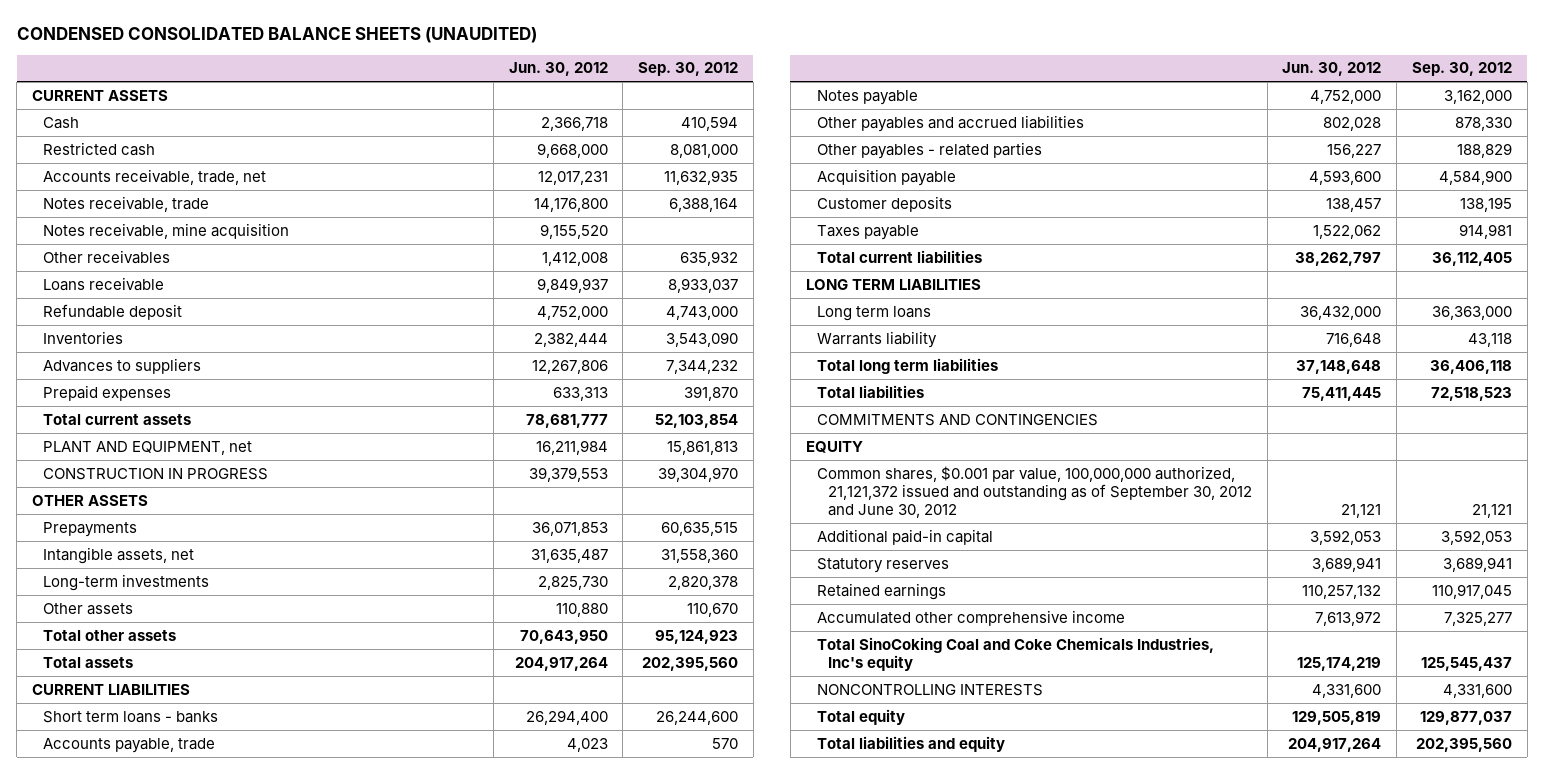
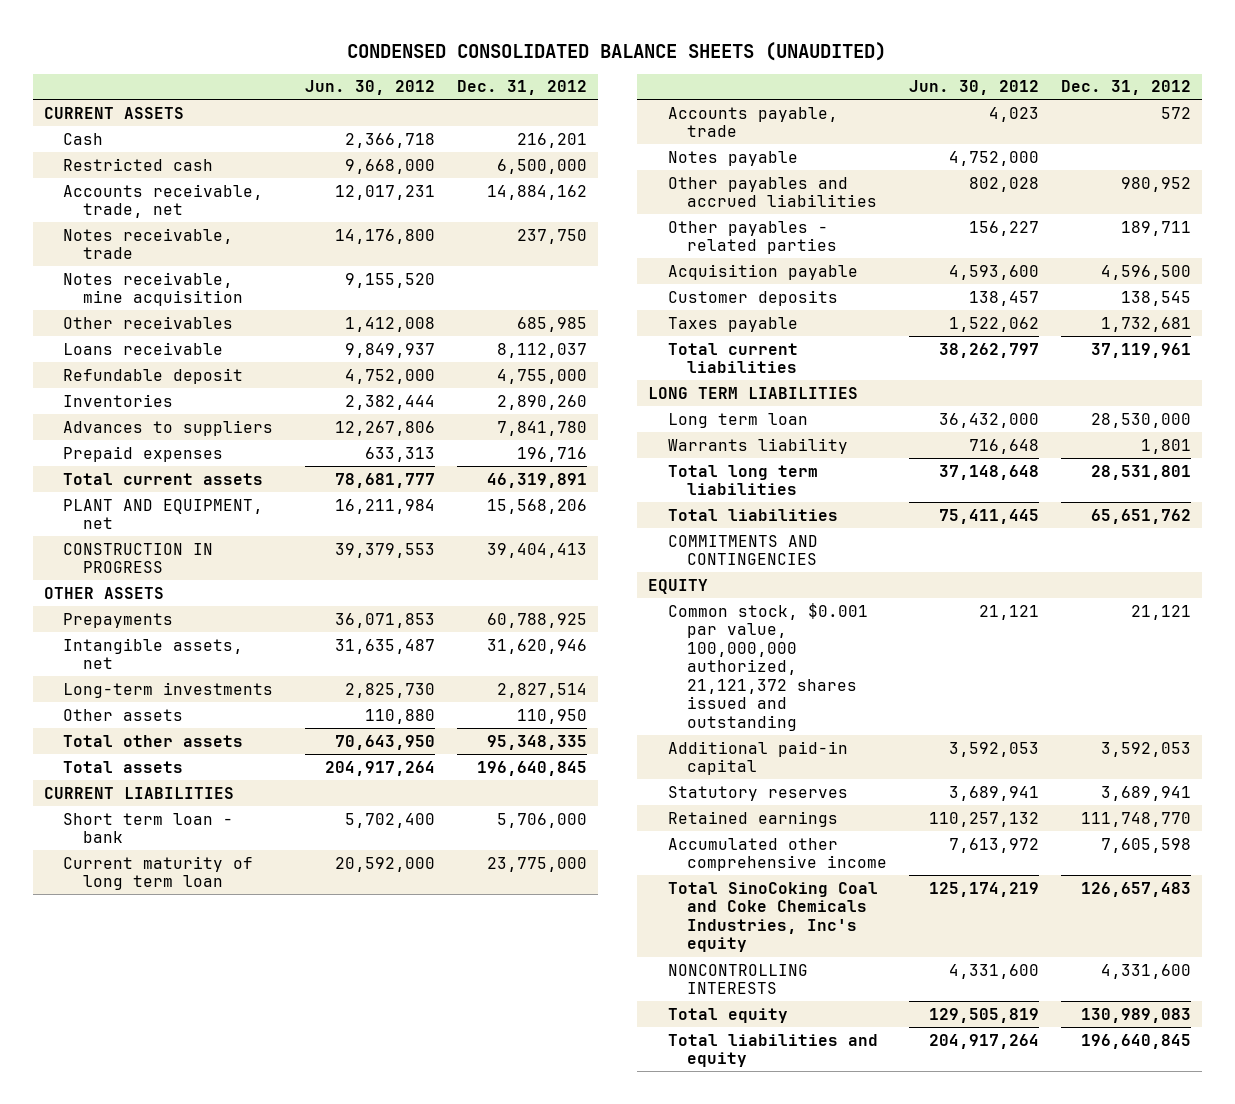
- | Jun. 30, 2012 | Sep. 30, 2012
+ | Jun. 30, 2012 | Dec. 31, 2012
- Short term loans - banks | 26,294,400 | 26,244,600
+ Short term loan - bank | 5,702,400 | 5,706,000
+ Current maturity of long term loan | 20,592,000 | 23,775,000
- Long term loans | 36,432,000 | 36,363,000
+ Long term loan | 36,432,000 | 28,530,000
- Common shares, $0.001 par value, 100,000,000 authorized, 21,121,372 issued and outstanding as of September 30, 2012 and June 30, 2012 | 21,121 | 21,121
+ Common stock, $0.001 par value, 100,000,000 authorized, 21,121,372 shares issued and outstanding | 21,121 | 21,121

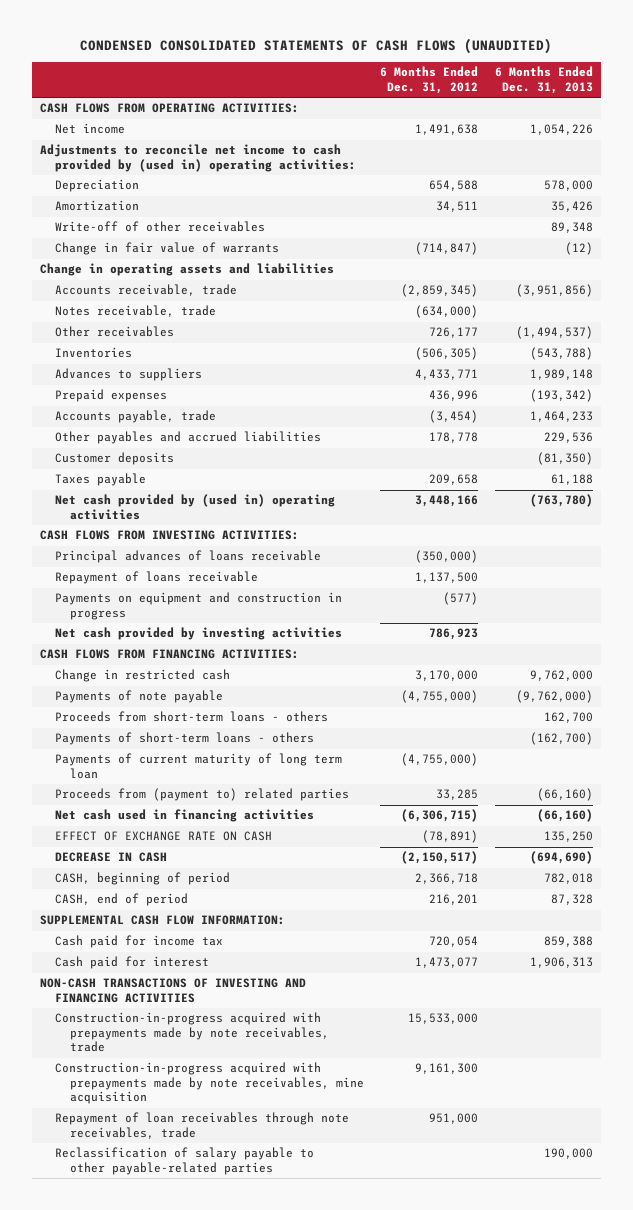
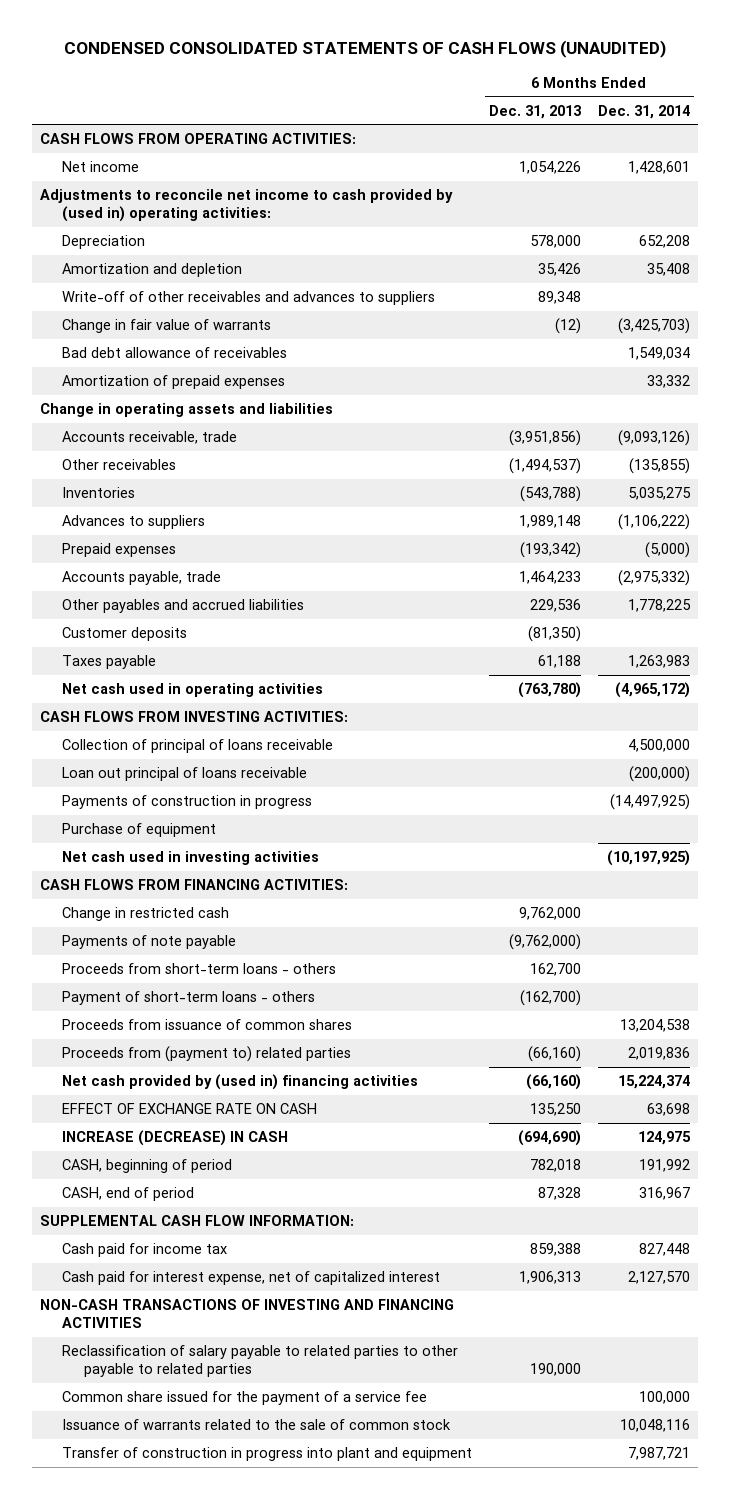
- | 6 Months Ended Dec. 31, 2012 | 6 Months Ended Dec. 31, 2013
+ | 6 Months Ended Dec. 31, 2013 | 6 Months Ended Dec. 31, 2014
- Amortization | 34,511 | 35,426
- Write-off of other receivables | | 89,348
+ Amortization and depletion | 35,426 | 35,408
+ Write-off of other receivables and advances to suppliers | 89,348 |
+ Bad debt allowance of receivables | | 1,549,034
+ Amortization of prepaid expenses | | 33,332
- Notes receivable, trade | (634,000) |
- Net cash provided by (used in) operating activities | 3,448,166 | (763,780)
+ Net cash used in operating activities | (763,780) | (4,965,172)
- Principal advances of loans receivable | (350,000) |
- Repayment of loans receivable | 1,137,500 |
- Payments on equipment and construction in progress | (577) |
- Net cash provided by investing activities | 786,923 |
+ Collection of principal of loans receivable | | 4,500,000
+ Loan out principal of loans receivable | | (200,000)
+ Payments of construction in progress | | (14,497,925)
+ Purchase of equipment
+ Net cash used in investing activities | | (10,197,925)
- Payments of short-term loans - others | | (162,700)
- Payments of current maturity of long term loan | (4,755,000) |
+ Payment of short-term loans - others | (162,700) |
+ Proceeds from issuance of common shares | | 13,204,538
- Net cash used in financing activities | (6,306,715) | (66,160)
+ Net cash provided by (used in) financing activities | (66,160) | 15,224,374
- DECREASE IN CASH | (2,150,517) | (694,690)
+ INCREASE (DECREASE) IN CASH | (694,690) | 124,975
- Cash paid for interest | 1,473,077 | 1,906,313
+ Cash paid for interest expense, net of capitalized interest | 1,906,313 | 2,127,570
- Construction-in-progress acquired with prepayments made by note receivables, trade | 15,533,000 |
- Construction-in-progress acquired with prepayments made by note receivables, mine acquisition | 9,161,300 |
- Repayment of loan receivables through note receivables, trade | 951,000 |
- Reclassification of salary payable to other payable-related parties | | 190,000
+ Reclassification of salary payable to related parties to other payable to related parties | 190,000 |
+ Common share issued for the payment of a service fee | | 100,000
+ Issuance of warrants related to the sale of common stock | | 10,048,116
+ Transfer of construction in progress into plant and equipment | | 7,987,721

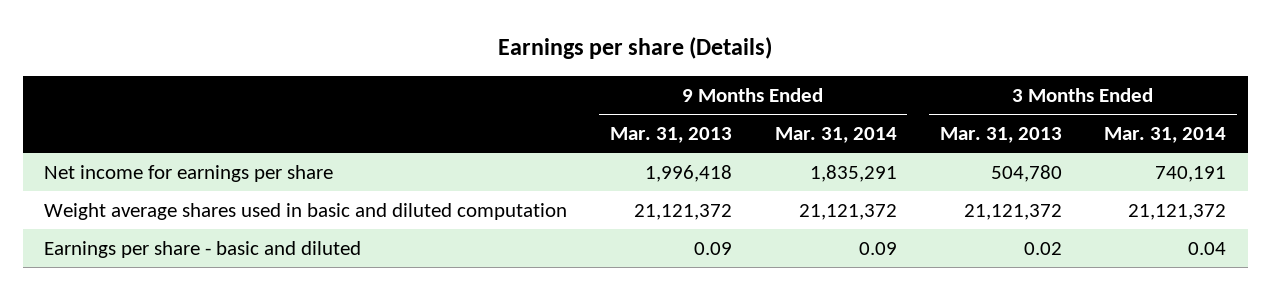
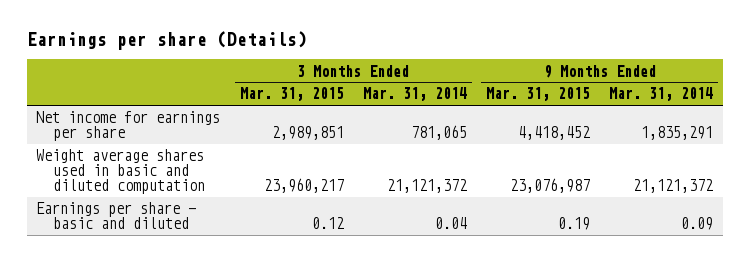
- | 9 Months Ended Mar. 31, 2013 | 9 Months Ended Mar. 31, 2014 | 3 Months Ended Mar. 31, 2013 | 3 Months Ended Mar. 31, 2014
+ | 3 Months Ended Mar. 31, 2015 | 3 Months Ended Mar. 31, 2014 | 9 Months Ended Mar. 31, 2015 | 9 Months Ended Mar. 31, 2014
- Net income for earnings per share | 1,996,418 | 1,835,291 | 504,780 | 740,191
+ Net income for earnings per share | 2,989,851 | 781,065 | 4,418,452 | 1,835,291

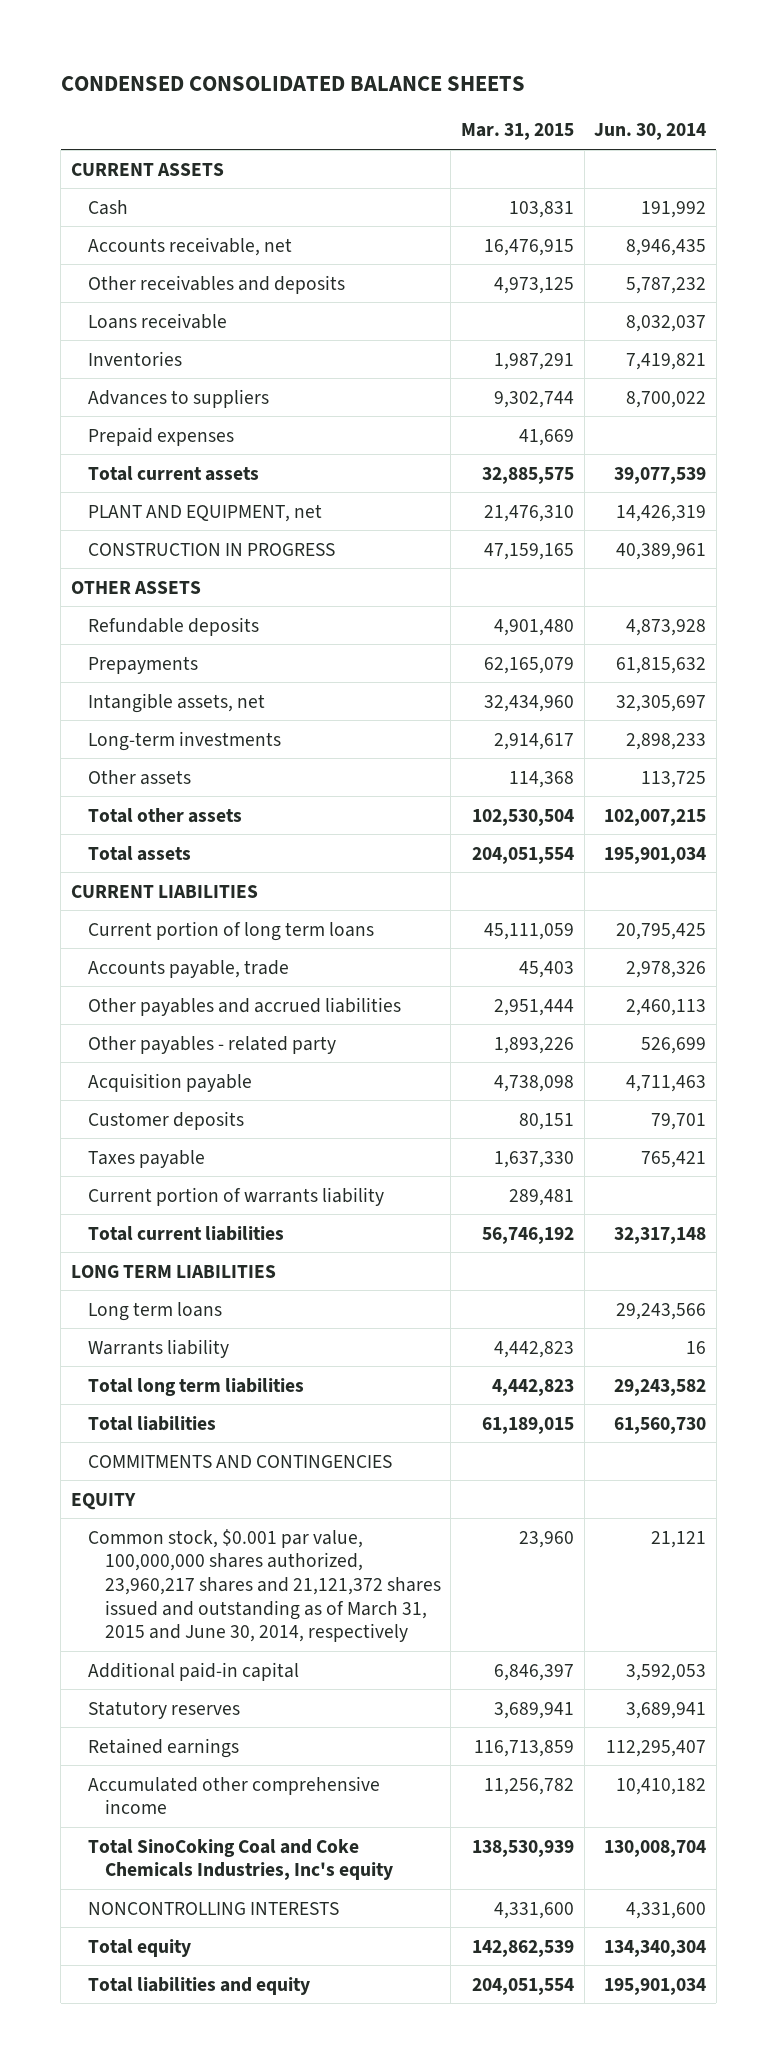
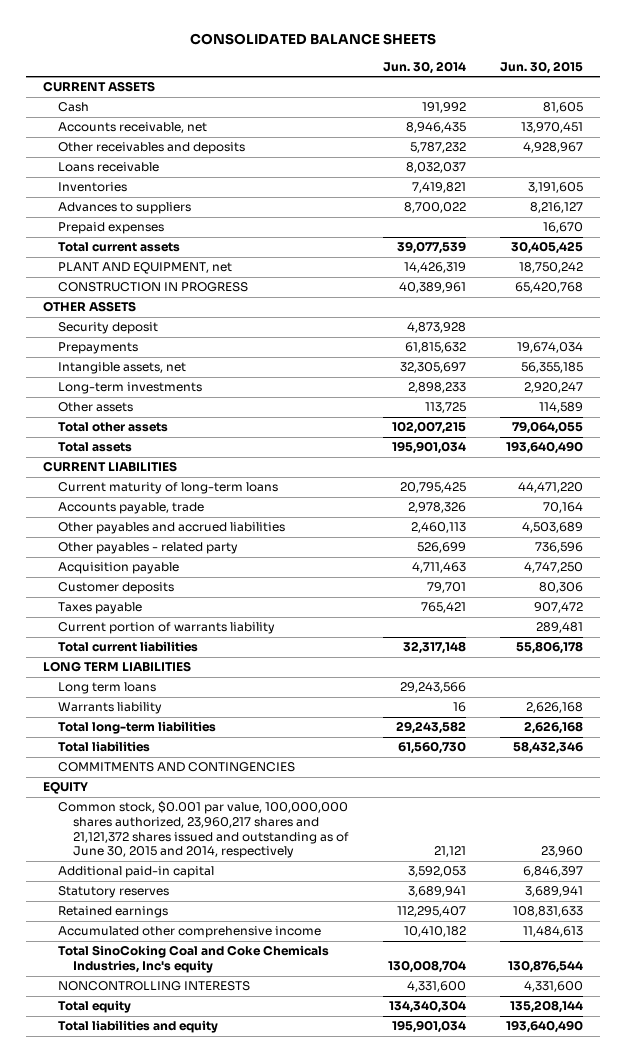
- CONDENSED CONSOLIDATED BALANCE SHEETS
+ CONSOLIDATED BALANCE SHEETS
- | Mar. 31, 2015 | Jun. 30, 2014
+ | Jun. 30, 2014 | Jun. 30, 2015
- Refundable deposits | 4,901,480 | 4,873,928
+ Security deposit | 4,873,928 |
- Current portion of long term loans | 45,111,059 | 20,795,425
+ Current maturity of long-term loans | 20,795,425 | 44,471,220
- Total long term liabilities | 4,442,823 | 29,243,582
+ Total long-term liabilities | 29,243,582 | 2,626,168
- Common stock, $0.001 par value, 100,000,000 shares authorized, 23,960,217 shares and 21,121,372 shares issued and outstanding as of March 31, 2015 and June 30, 2014, respectively | 23,960 | 21,121
+ Common stock, $0.001 par value, 100,000,000 shares authorized, 23,960,217 shares and 21,121,372 shares issued and outstanding as of June 30, 2015 and 2014, respectively | 21,121 | 23,960

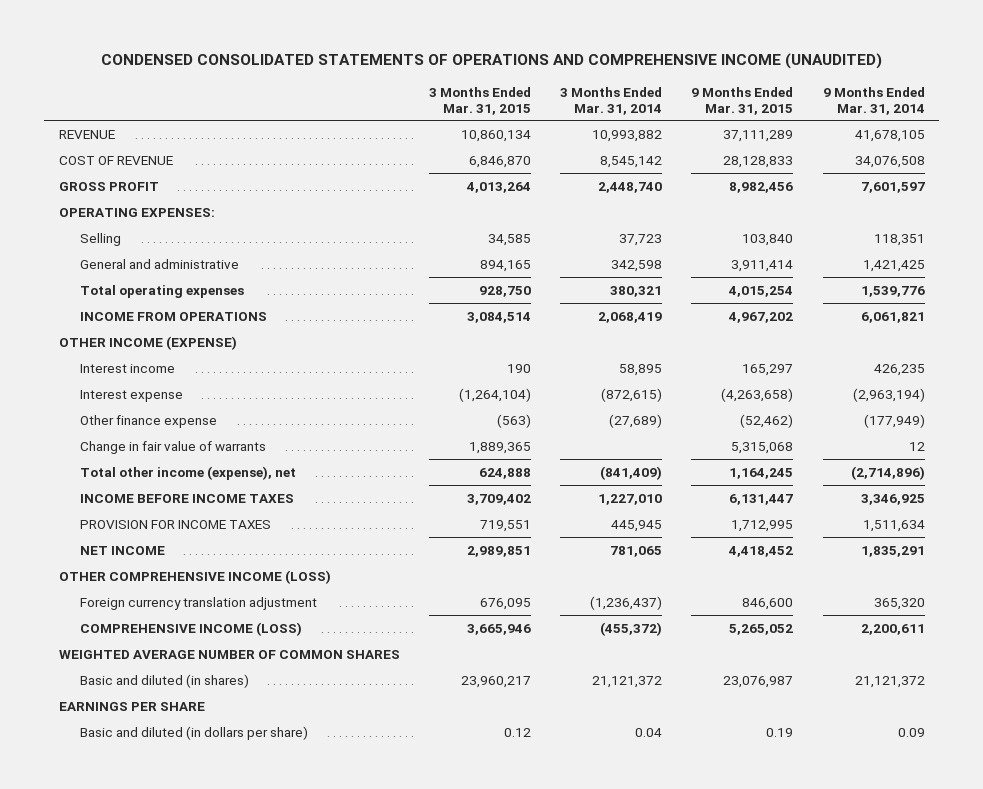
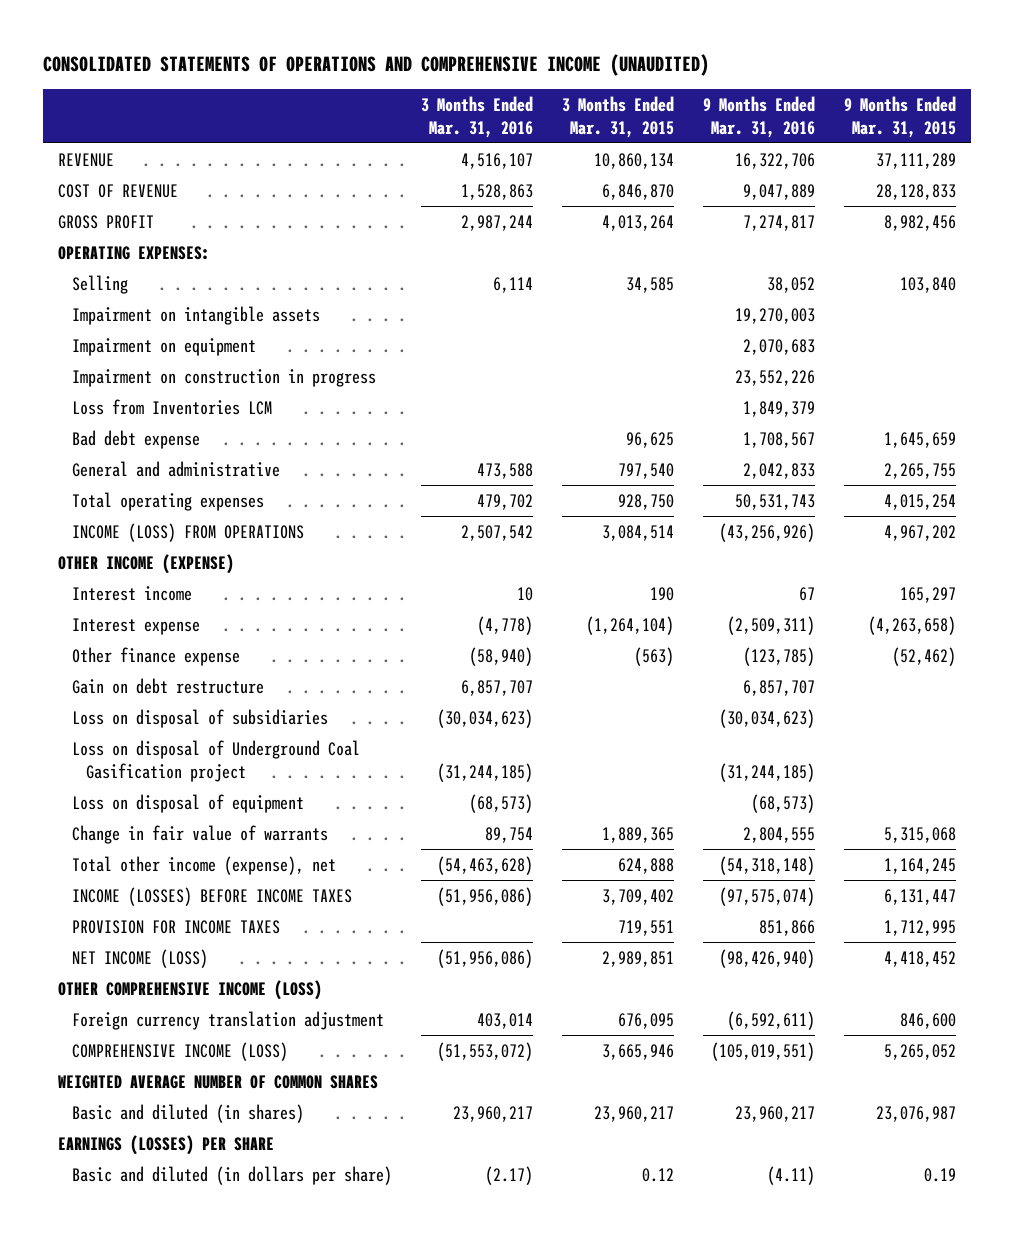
- CONDENSED CONSOLIDATED STATEMENTS OF OPERATIONS AND COMPREHENSIVE INCOME (UNAUDITED)
+ CONSOLIDATED STATEMENTS OF OPERATIONS AND COMPREHENSIVE INCOME (UNAUDITED)
- | 3 Months Ended Mar. 31, 2015 | 3 Months Ended Mar. 31, 2014 | 9 Months Ended Mar. 31, 2015 | 9 Months Ended Mar. 31, 2014
+ | 3 Months Ended Mar. 31, 2016 | 3 Months Ended Mar. 31, 2015 | 9 Months Ended Mar. 31, 2016 | 9 Months Ended Mar. 31, 2015
- General and administrative | 894,165 | 342,598 | 3,911,414 | 1,421,425
+ Impairment on intangible assets | | | 19,270,003 |
+ Impairment on equipment | | | 2,070,683 |
+ Impairment on construction in progress | | | 23,552,226 |
+ Loss from Inventories LCM | | | 1,849,379 |
+ Bad debt expense | | 96,625 | 1,708,567 | 1,645,659
+ General and administrative | 473,588 | 797,540 | 2,042,833 | 2,265,755
- INCOME FROM OPERATIONS | 3,084,514 | 2,068,419 | 4,967,202 | 6,061,821
+ INCOME (LOSS) FROM OPERATIONS | 2,507,542 | 3,084,514 | (43,256,926) | 4,967,202
+ Gain on debt restructure | 6,857,707 | | 6,857,707 |
+ Loss on disposal of subsidiaries | (30,034,623) | | (30,034,623) |
+ Loss on disposal of Underground Coal Gasification project | (31,244,185) | | (31,244,185) |
+ Loss on disposal of equipment | (68,573) | | (68,573) |
- INCOME BEFORE INCOME TAXES | 3,709,402 | 1,227,010 | 6,131,447 | 3,346,925
+ INCOME (LOSSES) BEFORE INCOME TAXES | (51,956,086) | 3,709,402 | (97,575,074) | 6,131,447
- NET INCOME | 2,989,851 | 781,065 | 4,418,452 | 1,835,291
+ NET INCOME (LOSS) | (51,956,086) | 2,989,851 | (98,426,940) | 4,418,452
- EARNINGS PER SHARE
+ EARNINGS (LOSSES) PER SHARE

